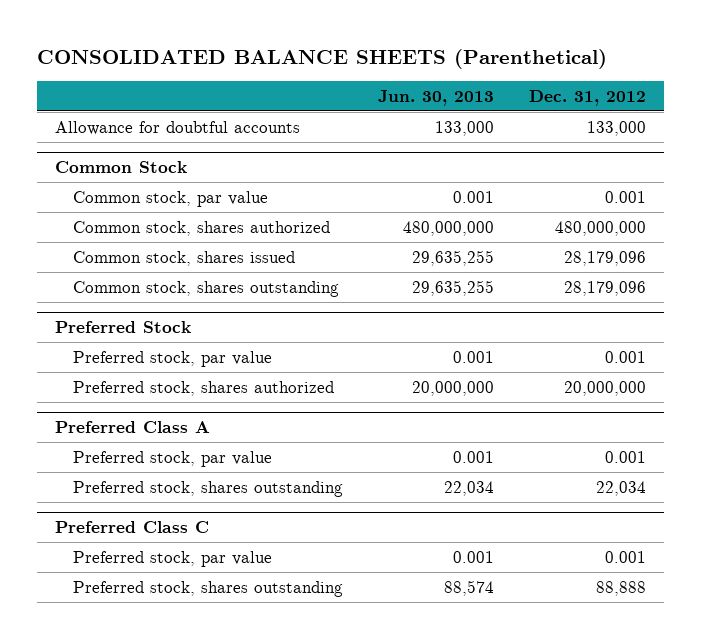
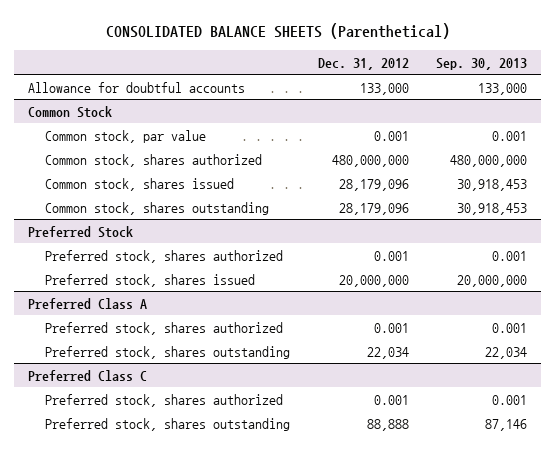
- | Jun. 30, 2013 | Dec. 31, 2012
+ | Dec. 31, 2012 | Sep. 30, 2013
@ Preferred Stock
- Preferred stock, par value | 0.001 | 0.001
- Preferred stock, shares authorized | 20,000,000 | 20,000,000
+ Preferred stock, shares authorized | 0.001 | 0.001
+ Preferred stock, shares issued | 20,000,000 | 20,000,000
@ Preferred Class A
- Preferred stock, par value | 0.001 | 0.001
+ Preferred stock, shares authorized | 0.001 | 0.001
@ Preferred Class C
- Preferred stock, par value | 0.001 | 0.001
+ Preferred stock, shares authorized | 0.001 | 0.001

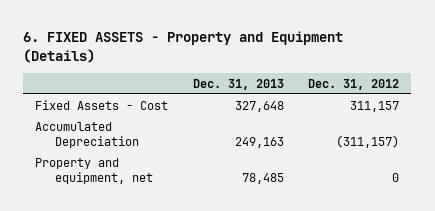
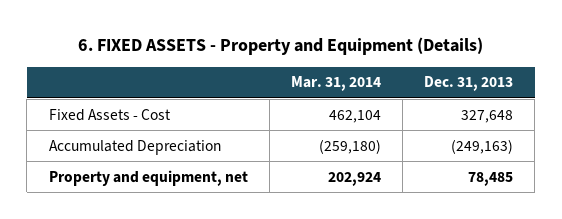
- | Dec. 31, 2013 | Dec. 31, 2012
+ | Mar. 31, 2014 | Dec. 31, 2013
- Accumulated Depreciation | 249,163 | (311,157)
+ Accumulated Depreciation | (259,180) | (249,163)

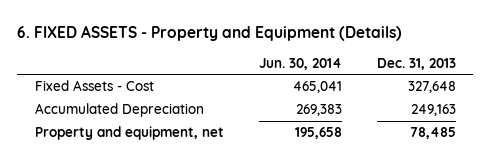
- | Mar. 31, 2014 | Dec. 31, 2013
+ | Jun. 30, 2014 | Dec. 31, 2013
- Accumulated Depreciation | (259,180) | (249,163)
+ Accumulated Depreciation | 269,383 | 249,163

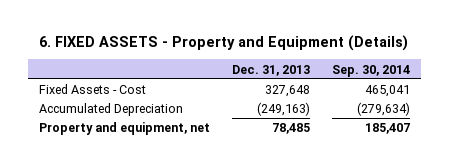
- | Jun. 30, 2014 | Dec. 31, 2013
+ | Dec. 31, 2013 | Sep. 30, 2014
- Accumulated Depreciation | 269,383 | 249,163
+ Accumulated Depreciation | (249,163) | (279,634)

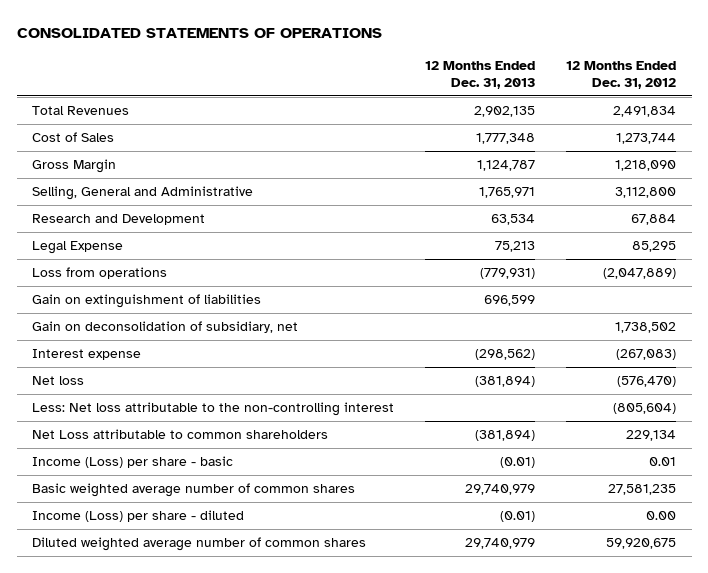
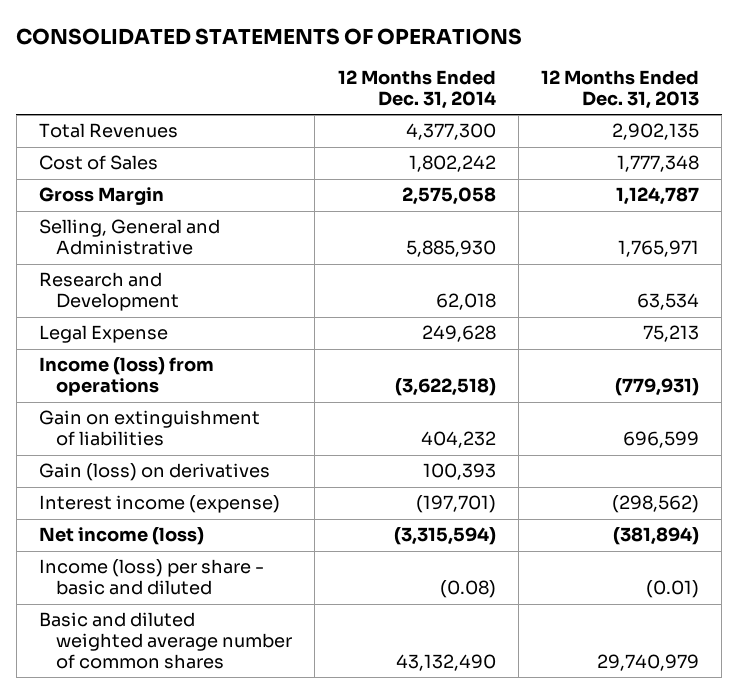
- | 12 Months Ended Dec. 31, 2013 | 12 Months Ended Dec. 31, 2012
+ | 12 Months Ended Dec. 31, 2014 | 12 Months Ended Dec. 31, 2013
- Loss from operations | (779,931) | (2,047,889)
+ Income (loss) from operations | (3,622,518) | (779,931)
- Gain on deconsolidation of subsidiary, net | | 1,738,502
- Interest expense | (298,562) | (267,083)
- Net loss | (381,894) | (576,470)
- Less: Net loss attributable to the non-controlling interest | | (805,604)
- Net Loss attributable to common shareholders | (381,894) | 229,134
- Income (Loss) per share - basic | (0.01) | 0.01
- Basic weighted average number of common shares | 29,740,979 | 27,581,235
- Income (Loss) per share - diluted | (0.01) | 0.00
- Diluted weighted average number of common shares | 29,740,979 | 59,920,675
+ Gain (loss) on derivatives | 100,393 |
+ Interest income (expense) | (197,701) | (298,562)
+ Net income (loss) | (3,315,594) | (381,894)
+ Income (loss) per share - basic and diluted | (0.08) | (0.01)
+ Basic and diluted weighted average number of common shares | 43,132,490 | 29,740,979

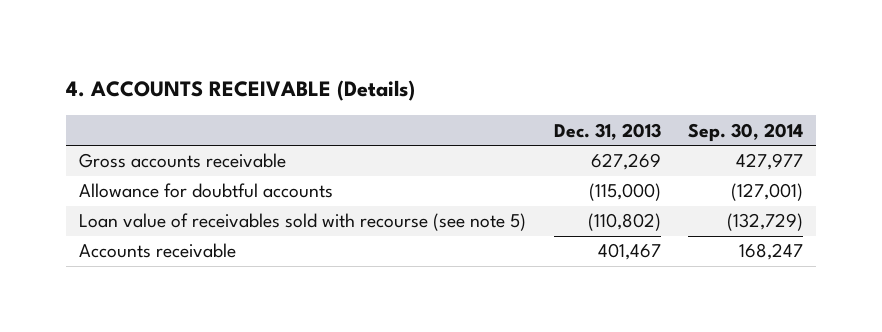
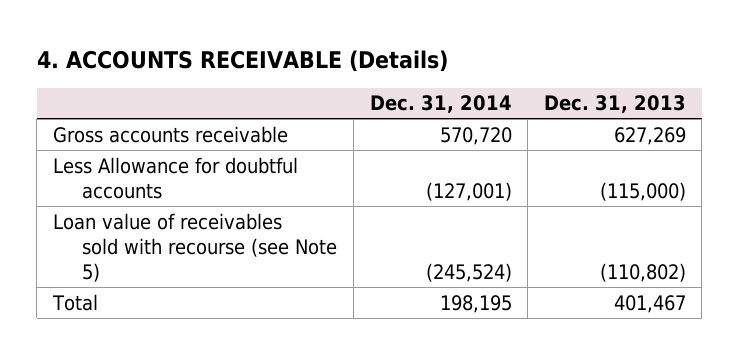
- | Dec. 31, 2013 | Sep. 30, 2014
+ | Dec. 31, 2014 | Dec. 31, 2013
- Allowance for doubtful accounts | (115,000) | (127,001)
- Loan value of receivables sold with recourse (see note 5) | (110,802) | (132,729)
- Accounts receivable | 401,467 | 168,247
+ Less Allowance for doubtful accounts | (127,001) | (115,000)
+ Loan value of receivables sold with recourse (see Note 5) | (245,524) | (110,802)
+ Total | 198,195 | 401,467

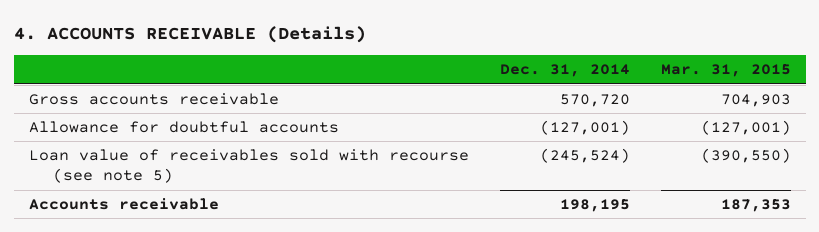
- | Dec. 31, 2014 | Dec. 31, 2013
+ | Dec. 31, 2014 | Mar. 31, 2015
- Less Allowance for doubtful accounts | (127,001) | (115,000)
- Loan value of receivables sold with recourse (see Note 5) | (245,524) | (110,802)
- Total | 198,195 | 401,467
+ Allowance for doubtful accounts | (127,001) | (127,001)
+ Loan value of receivables sold with recourse (see note 5) | (245,524) | (390,550)
+ Accounts receivable | 198,195 | 187,353

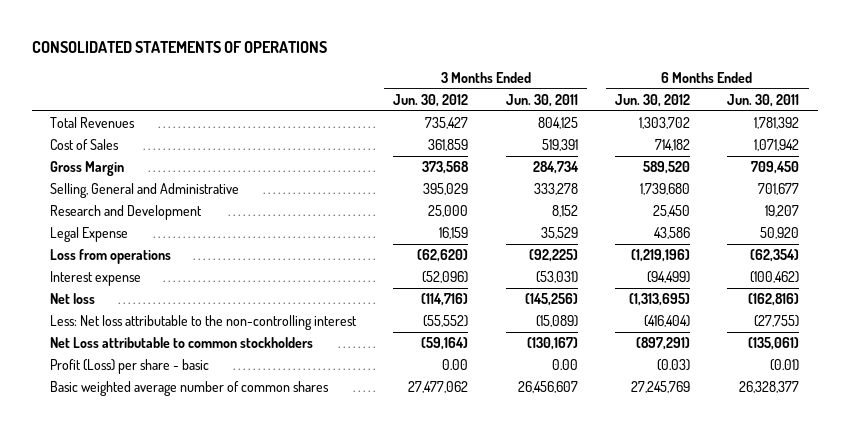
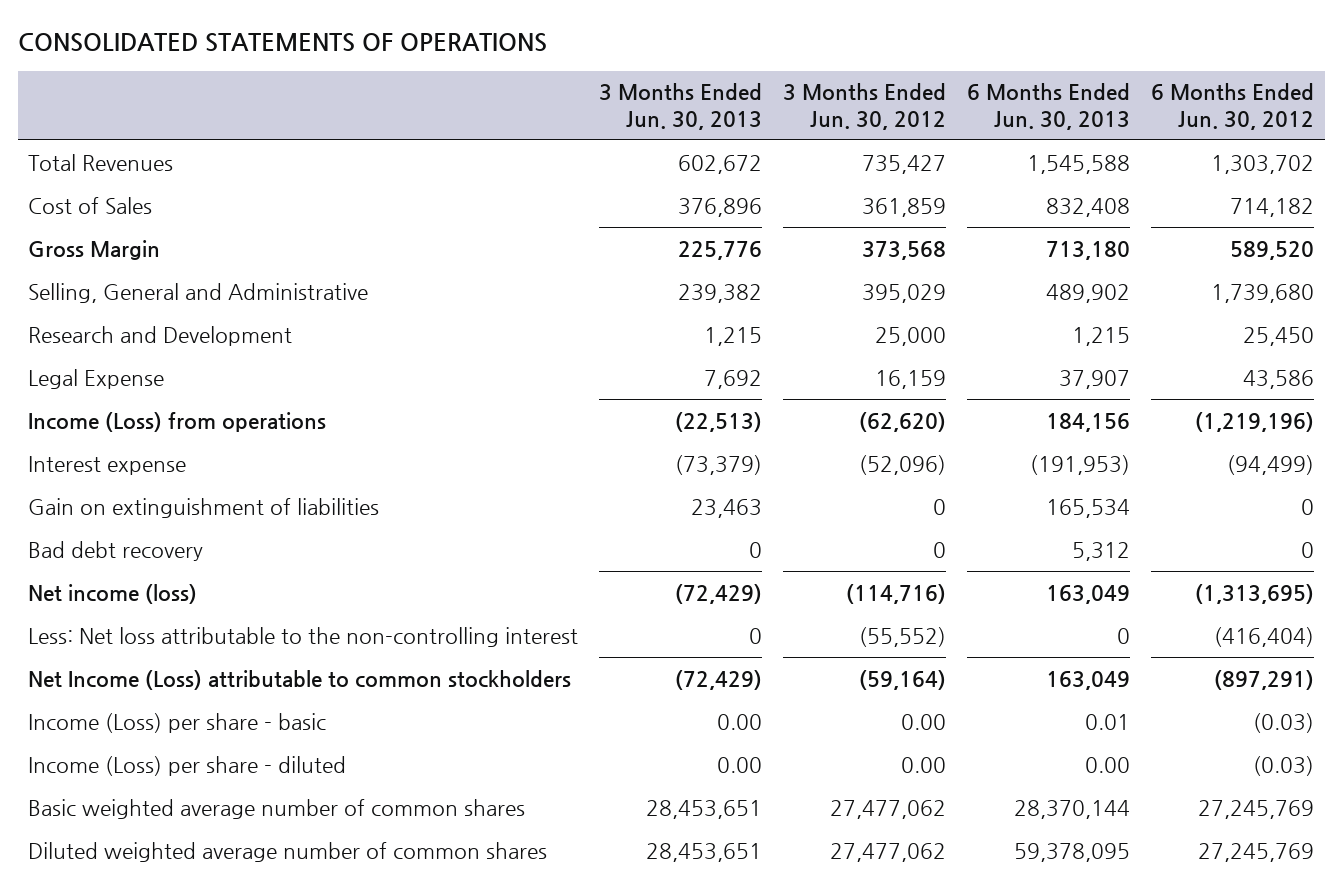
- | 3 Months Ended Jun. 30, 2012 | 3 Months Ended Jun. 30, 2011 | 6 Months Ended Jun. 30, 2012 | 6 Months Ended Jun. 30, 2011
+ | 3 Months Ended Jun. 30, 2013 | 3 Months Ended Jun. 30, 2012 | 6 Months Ended Jun. 30, 2013 | 6 Months Ended Jun. 30, 2012
- Loss from operations | (62,620) | (92,225) | (1,219,196) | (62,354)
+ Income (Loss) from operations | (22,513) | (62,620) | 184,156 | (1,219,196)
- Net loss | (114,716) | (145,256) | (1,313,695) | (162,816)
+ Gain on extinguishment of liabilities | 23,463 | 0 | 165,534 | 0
+ Bad debt recovery | 0 | 0 | 5,312 | 0
+ Net income (loss) | (72,429) | (114,716) | 163,049 | (1,313,695)
- Net Loss attributable to common stockholders | (59,164) | (130,167) | (897,291) | (135,061)
- Profit (Loss) per share - basic | 0.00 | 0.00 | (0.03) | (0.01)
+ Net Income (Loss) attributable to common stockholders | (72,429) | (59,164) | 163,049 | (897,291)
+ Income (Loss) per share - basic | 0.00 | 0.00 | 0.01 | (0.03)
+ Income (Loss) per share - diluted | 0.00 | 0.00 | 0.00 | (0.03)
+ Diluted weighted average number of common shares | 28,453,651 | 27,477,062 | 59,378,095 | 27,245,769

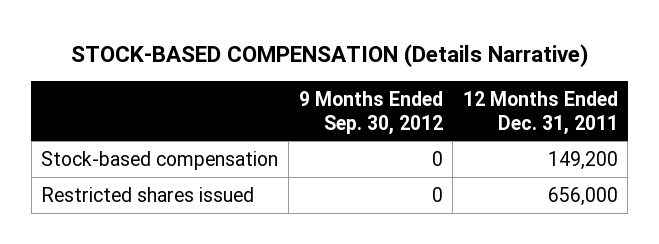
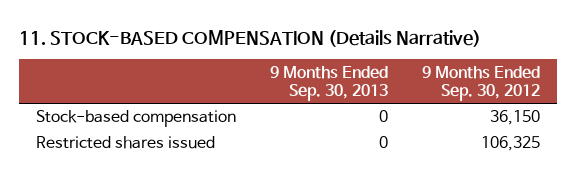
- STOCK-BASED COMPENSATION (Details Narrative)
+ 11. STOCK-BASED COMPENSATION (Details Narrative)
- | 9 Months Ended Sep. 30, 2012 | 12 Months Ended Dec. 31, 2011
+ | 9 Months Ended Sep. 30, 2013 | 9 Months Ended Sep. 30, 2012
- Stock-based compensation | 0 | 149,200
- Restricted shares issued | 0 | 656,000
+ Stock-based compensation | 0 | 36,150
+ Restricted shares issued | 0 | 106,325

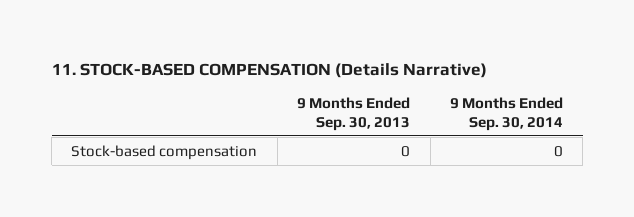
- | 9 Months Ended Sep. 30, 2013 | 9 Months Ended Sep. 30, 2012
+ | 9 Months Ended Sep. 30, 2013 | 9 Months Ended Sep. 30, 2014
- Restricted shares issued | 0 | 106,325

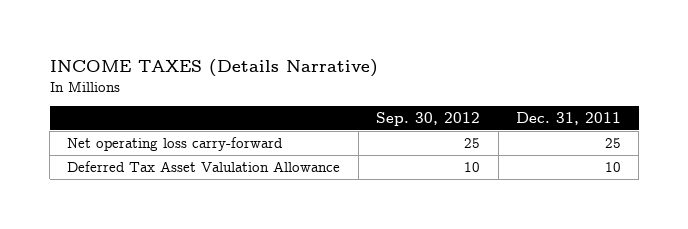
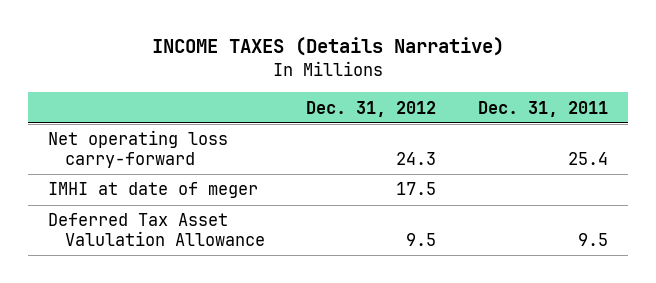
- | Sep. 30, 2012 | Dec. 31, 2011
+ | Dec. 31, 2012 | Dec. 31, 2011
- Net operating loss carry-forward | 25 | 25
- Deferred Tax Asset Valulation Allowance | 10 | 10
+ Net operating loss carry-forward | 24.3 | 25.4
+ IMHI at date of meger | 17.5 |
+ Deferred Tax Asset Valulation Allowance | 9.5 | 9.5

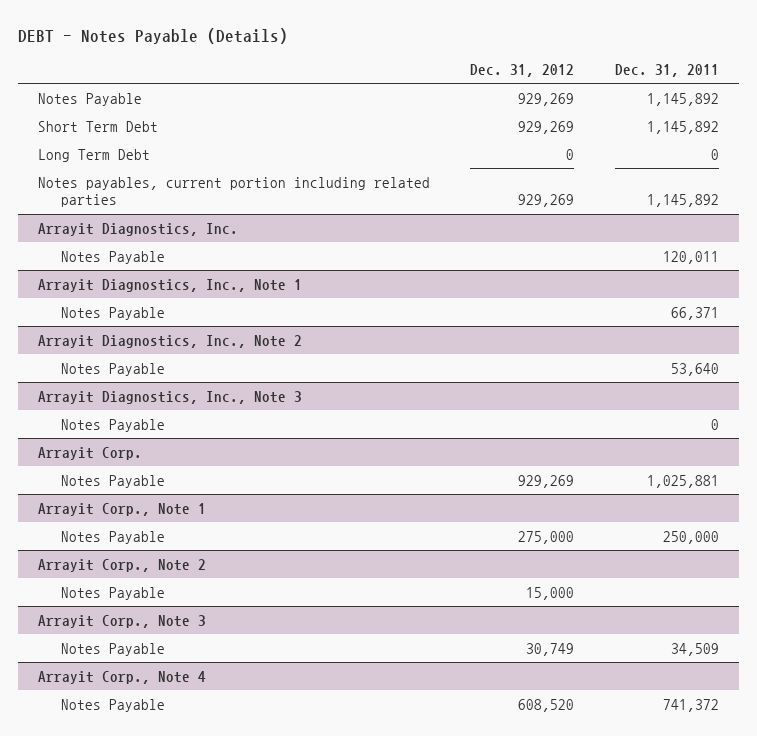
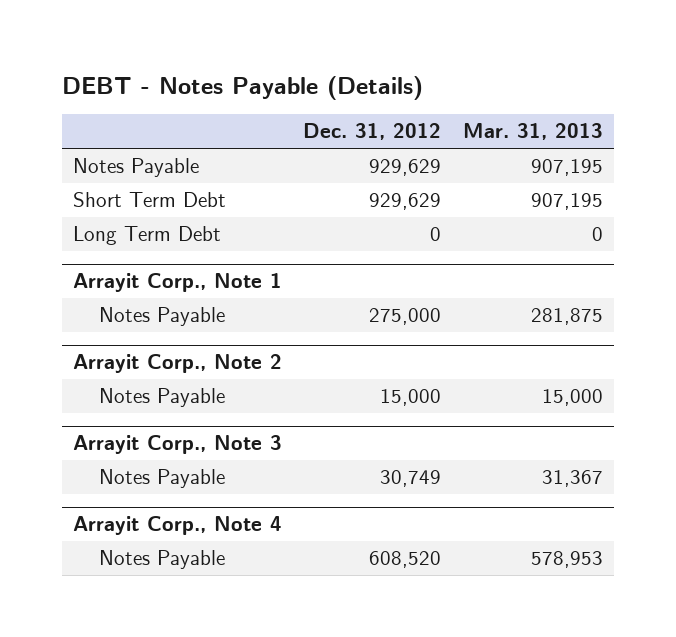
- | Dec. 31, 2012 | Dec. 31, 2011
+ | Dec. 31, 2012 | Mar. 31, 2013
- Notes Payable | 929,269 | 1,145,892
- Short Term Debt | 929,269 | 1,145,892
+ Notes Payable | 929,629 | 907,195
+ Short Term Debt | 929,629 | 907,195
- Notes payables, current portion including related parties | 929,269 | 1,145,892
- Arrayit Diagnostics, Inc.
- Notes Payable | | 120,011
- Arrayit Diagnostics, Inc., Note 1
- Notes Payable | | 66,371
- Arrayit Diagnostics, Inc., Note 2
- Notes Payable | | 53,640
- Arrayit Diagnostics, Inc., Note 3
- Notes Payable | | 0
- Arrayit Corp.
- Notes Payable | 929,269 | 1,025,881

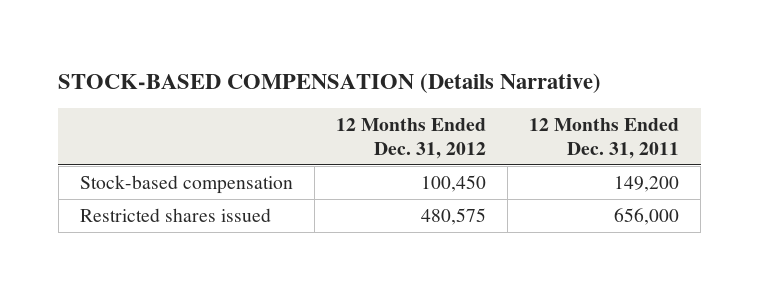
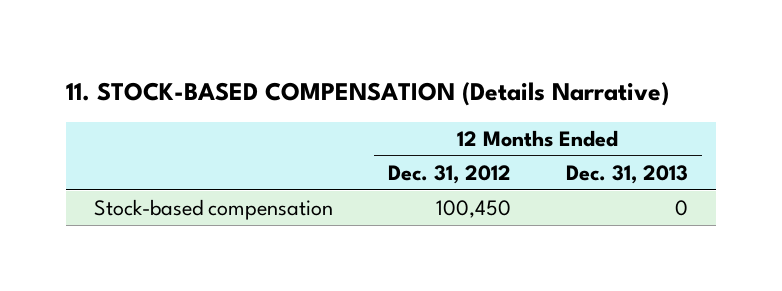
- STOCK-BASED COMPENSATION (Details Narrative)
+ 11. STOCK-BASED COMPENSATION (Details Narrative)
- | 12 Months Ended Dec. 31, 2012 | 12 Months Ended Dec. 31, 2011
+ | 12 Months Ended Dec. 31, 2012 | 12 Months Ended Dec. 31, 2013
- Restricted shares issued | 480,575 | 656,000

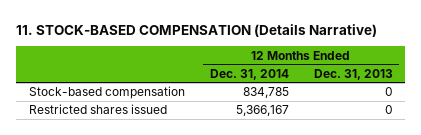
- | 12 Months Ended Dec. 31, 2012 | 12 Months Ended Dec. 31, 2013
+ | 12 Months Ended Dec. 31, 2014 | 12 Months Ended Dec. 31, 2013
+ Restricted shares issued | 5,366,167 | 0

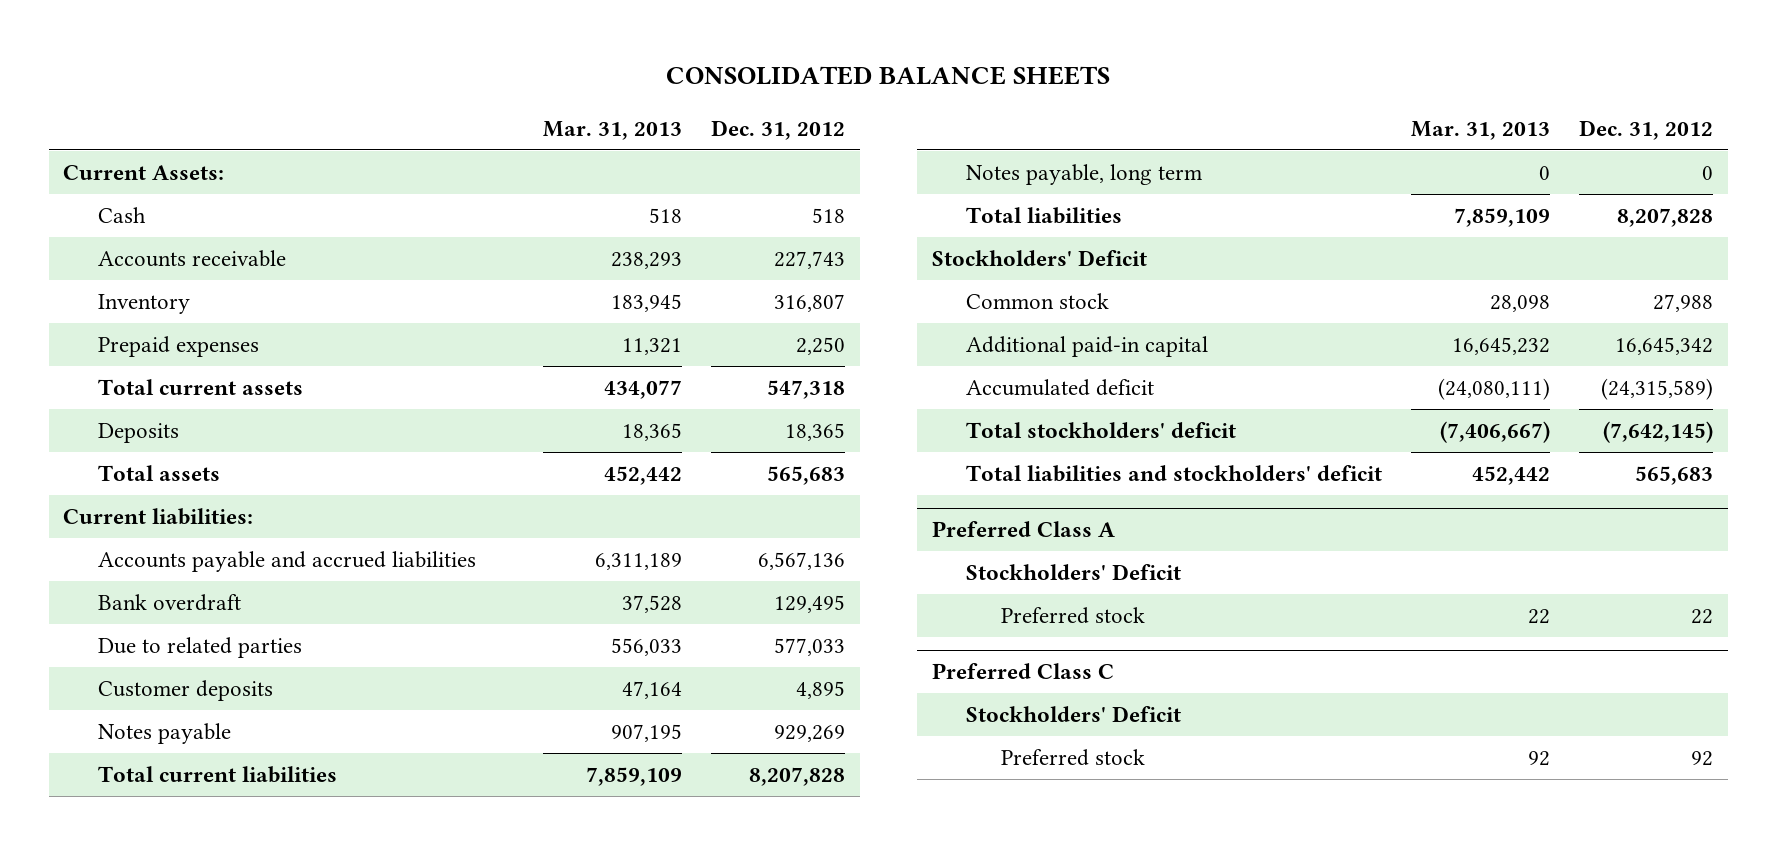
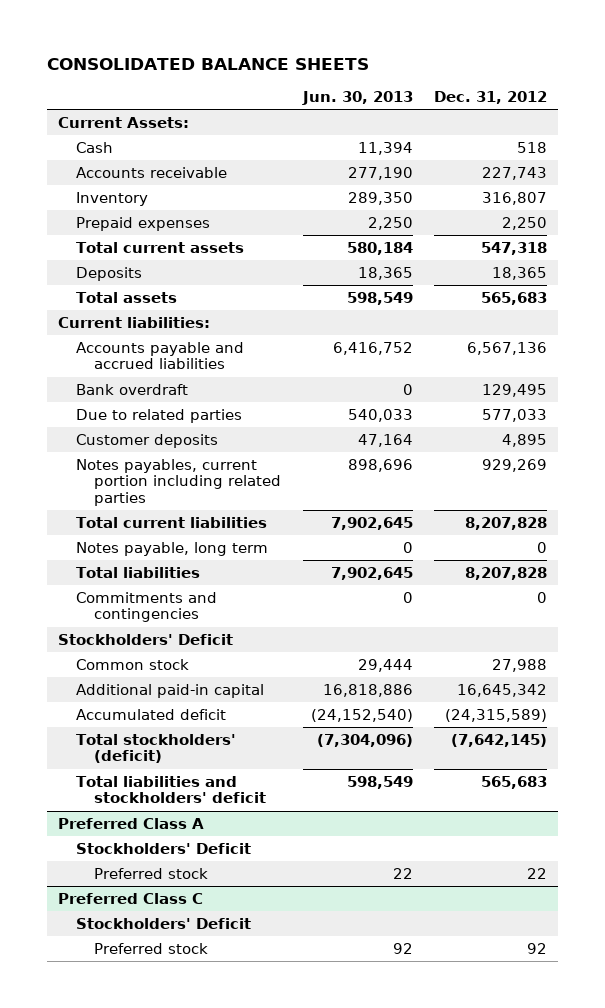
- | Mar. 31, 2013 | Dec. 31, 2012
+ | Jun. 30, 2013 | Dec. 31, 2012
- Notes payable | 907,195 | 929,269
+ Notes payables, current portion including related parties | 898,696 | 929,269
+ Commitments and contingencies | 0 | 0
- Total stockholders' deficit | (7,406,667) | (7,642,145)
+ Total stockholders' (deficit) | (7,304,096) | (7,642,145)

